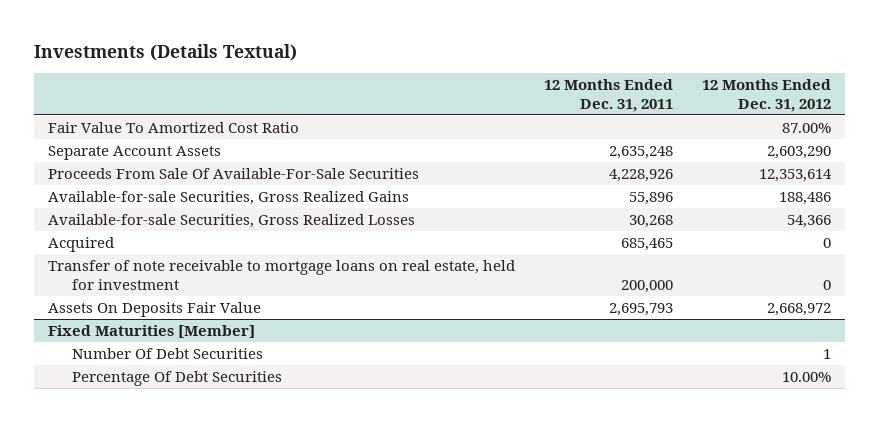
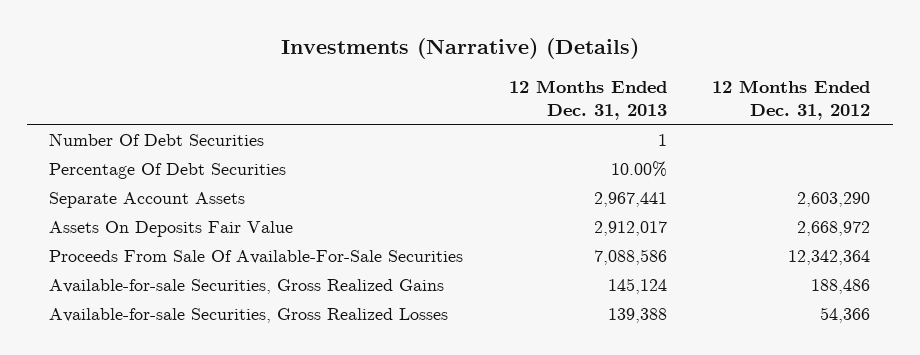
- Investments (Details Textual)
+ Investments (Narrative) (Details)
- | 12 Months Ended Dec. 31, 2011 | 12 Months Ended Dec. 31, 2012
+ | 12 Months Ended Dec. 31, 2013 | 12 Months Ended Dec. 31, 2012
- Fair Value To Amortized Cost Ratio | | 87.00%
+ Number Of Debt Securities | 1 |
+ Percentage Of Debt Securities | 10.00% |
- Proceeds From Sale Of Available-For-Sale Securities | 4,228,926 | 12,353,614
moved up: Assets On Deposits Fair Value | 2,912,017 | 2,668,972
+ Proceeds From Sale Of Available-For-Sale Securities | 7,088,586 | 12,342,364
- Acquired | 685,465 | 0
- Transfer of note receivable to mortgage loans on real estate, held for investment | 200,000 | 0
- Fixed Maturities [Member]
- Number Of Debt Securities | | 1
- Percentage Of Debt Securities | | 10.00%

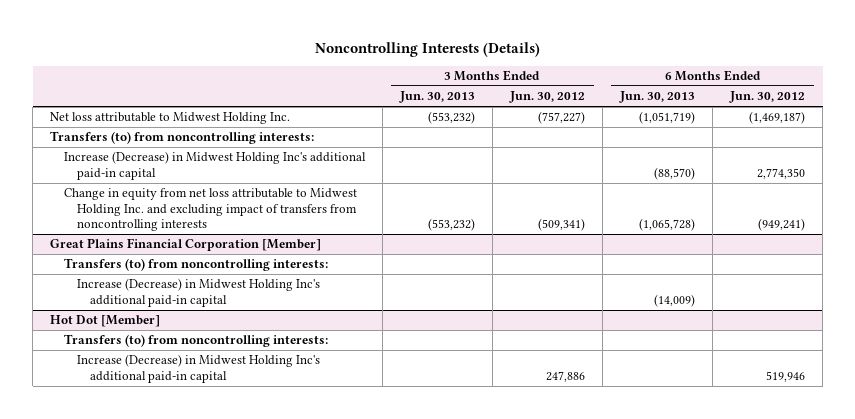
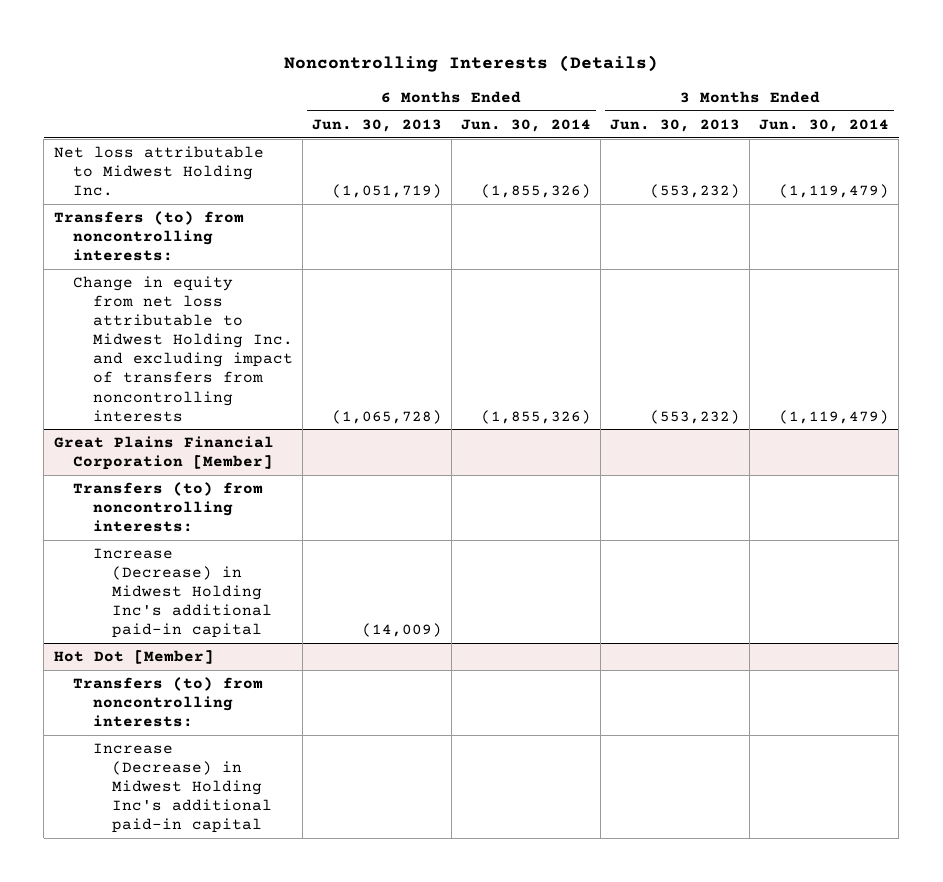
- | 3 Months Ended Jun. 30, 2013 | 3 Months Ended Jun. 30, 2012 | 6 Months Ended Jun. 30, 2013 | 6 Months Ended Jun. 30, 2012
+ | 6 Months Ended Jun. 30, 2013 | 6 Months Ended Jun. 30, 2014 | 3 Months Ended Jun. 30, 2013 | 3 Months Ended Jun. 30, 2014
- Increase (Decrease) in Midwest Holding Inc's additional paid-in capital | | | (88,570) | 2,774,350

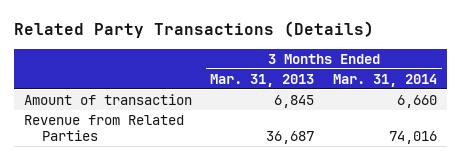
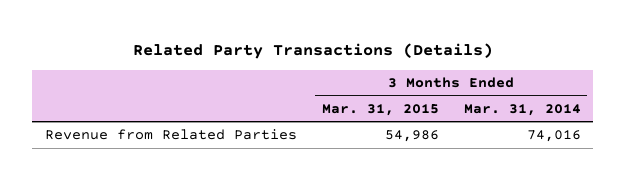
- | 3 Months Ended Mar. 31, 2013 | 3 Months Ended Mar. 31, 2014
+ | 3 Months Ended Mar. 31, 2015 | 3 Months Ended Mar. 31, 2014
- Amount of transaction | 6,845 | 6,660

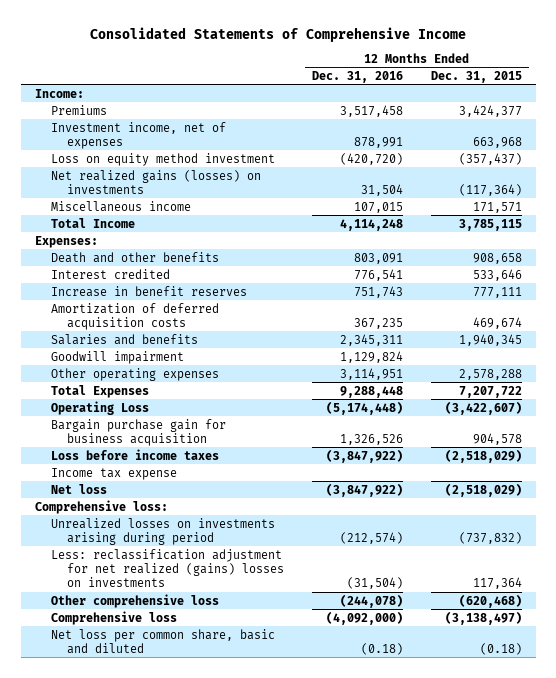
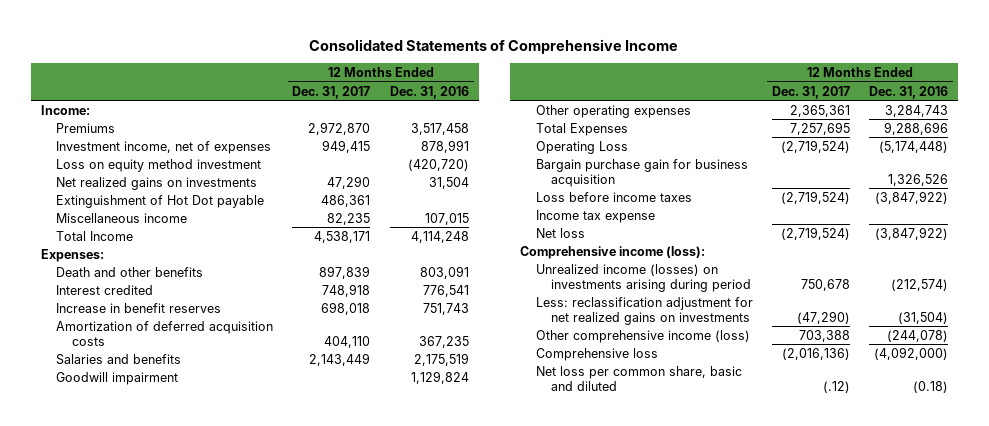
- | 12 Months Ended Dec. 31, 2016 | 12 Months Ended Dec. 31, 2015
+ | 12 Months Ended Dec. 31, 2017 | 12 Months Ended Dec. 31, 2016
- Net realized gains (losses) on investments | 31,504 | (117,364)
+ Net realized gains on investments | 47,290 | 31,504
+ Extinguishment of Hot Dot payable | 486,361 |
- Salaries and benefits | 2,345,311 | 1,940,345
+ Salaries and benefits | 2,143,449 | 2,175,519
- Other operating expenses | 3,114,951 | 2,578,288
- Total Expenses | 9,288,448 | 7,207,722
+ Other operating expenses | 2,365,361 | 3,284,743
+ Total Expenses | 7,257,695 | 9,288,696
- Comprehensive loss:
- Unrealized losses on investments arising during period | (212,574) | (737,832)
- Less: reclassification adjustment for net realized (gains) losses on investments | (31,504) | 117,364
- Other comprehensive loss | (244,078) | (620,468)
+ Comprehensive income (loss):
+ Unrealized income (losses) on investments arising during period | 750,678 | (212,574)
+ Less: reclassification adjustment for net realized gains on investments | (47,290) | (31,504)
+ Other comprehensive income (loss) | 703,388 | (244,078)

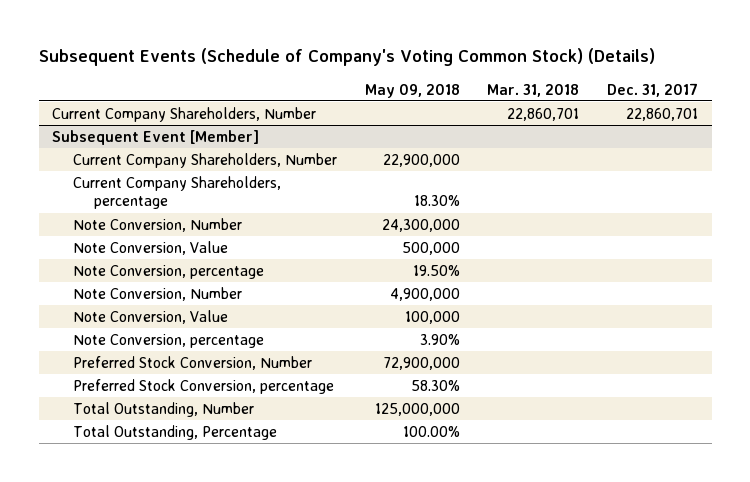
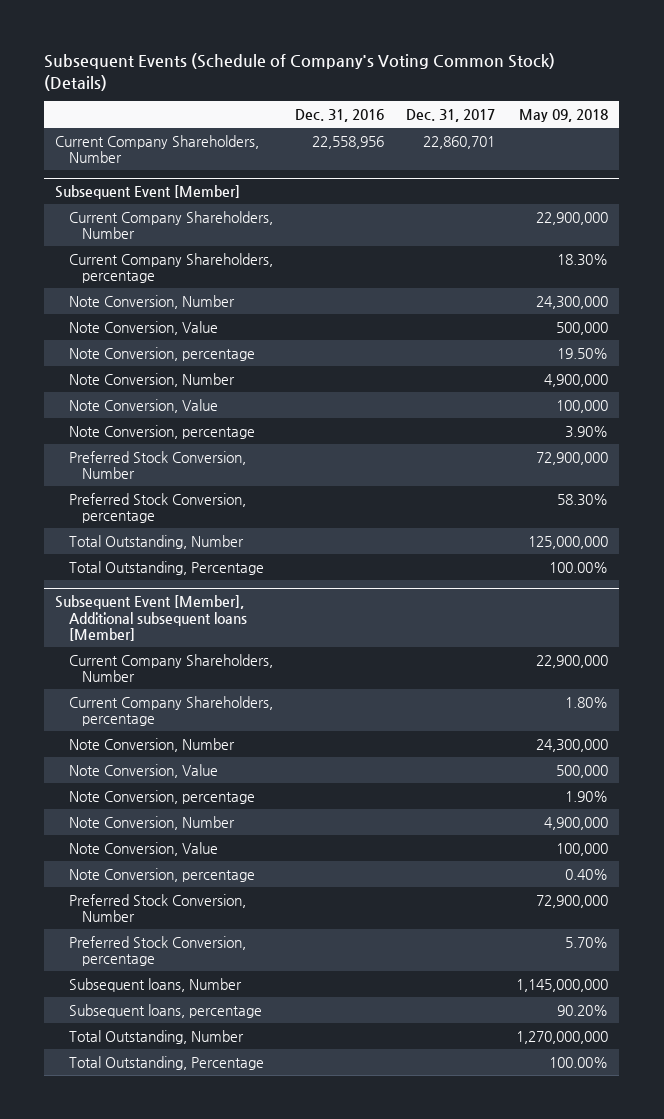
- | May 09, 2018 | Mar. 31, 2018 | Dec. 31, 2017
+ | Dec. 31, 2016 | Dec. 31, 2017 | May 09, 2018
+ Subsequent Event [Member], Additional subsequent loans [Member]
+ Current Company Shareholders, Number | | | 22,900,000
+ Current Company Shareholders, percentage | | | 1.80%
+ Note Conversion, Number | | | 24,300,000
+ Note Conversion, Value | | | 500,000
+ Note Conversion, percentage | | | 1.90%
+ Note Conversion, Number | | | 4,900,000
+ Note Conversion, Value | | | 100,000
+ Note Conversion, percentage | | | 0.40%
+ Preferred Stock Conversion, Number | | | 72,900,000
+ Preferred Stock Conversion, percentage | | | 5.70%
+ Subsequent loans, Number | | | 1,145,000,000
+ Subsequent loans, percentage | | | 90.20%
+ Total Outstanding, Number | | | 1,270,000,000
+ Total Outstanding, Percentage | | | 100.00%

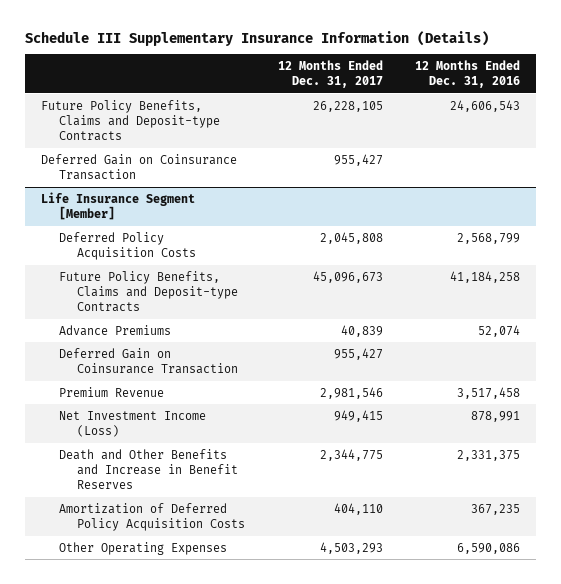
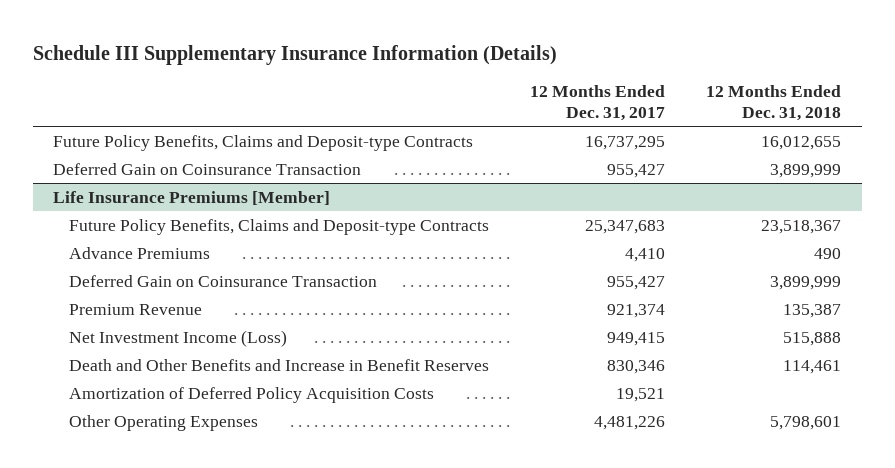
- | 12 Months Ended Dec. 31, 2017 | 12 Months Ended Dec. 31, 2016
+ | 12 Months Ended Dec. 31, 2017 | 12 Months Ended Dec. 31, 2018
- Future Policy Benefits, Claims and Deposit-type Contracts | 26,228,105 | 24,606,543
+ Future Policy Benefits, Claims and Deposit-type Contracts | 16,737,295 | 16,012,655
- Life Insurance Segment [Member]
- Deferred Policy Acquisition Costs | 2,045,808 | 2,568,799
- Future Policy Benefits, Claims and Deposit-type Contracts | 45,096,673 | 41,184,258
- Advance Premiums | 40,839 | 52,074
+ Life Insurance Premiums [Member]
+ Future Policy Benefits, Claims and Deposit-type Contracts | 25,347,683 | 23,518,367
+ Advance Premiums | 4,410 | 490
- Premium Revenue | 2,981,546 | 3,517,458
+ Premium Revenue | 921,374 | 135,387
- Death and Other Benefits and Increase in Benefit Reserves | 2,344,775 | 2,331,375
- Amortization of Deferred Policy Acquisition Costs | 404,110 | 367,235
- Other Operating Expenses | 4,503,293 | 6,590,086
+ Death and Other Benefits and Increase in Benefit Reserves | 830,346 | 114,461
+ Amortization of Deferred Policy Acquisition Costs | 19,521 |
+ Other Operating Expenses | 4,481,226 | 5,798,601

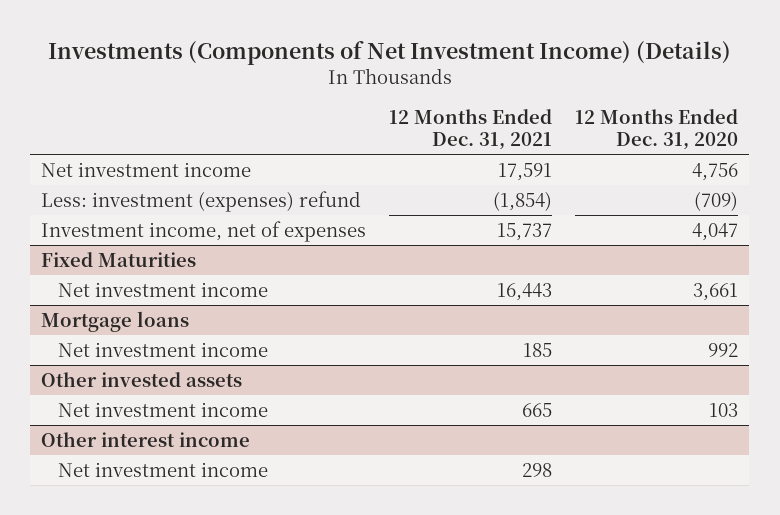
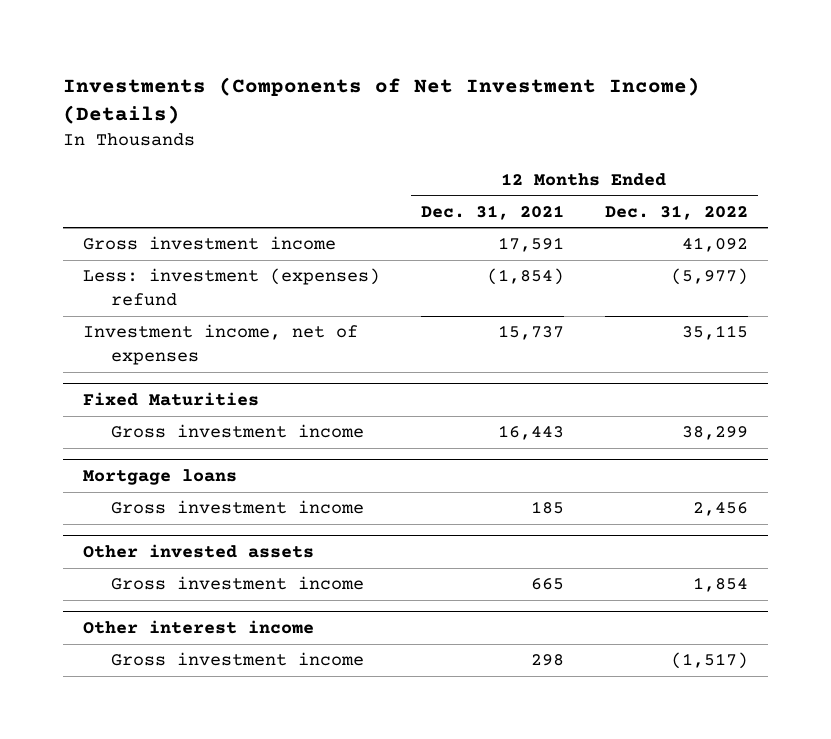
- | 12 Months Ended Dec. 31, 2021 | 12 Months Ended Dec. 31, 2020
+ | 12 Months Ended Dec. 31, 2021 | 12 Months Ended Dec. 31, 2022
- Net investment income | 17,591 | 4,756
+ Gross investment income | 17,591 | 41,092
@ Fixed Maturities
- Net investment income | 16,443 | 3,661
+ Gross investment income | 16,443 | 38,299
@ Mortgage loans
- Net investment income | 185 | 992
+ Gross investment income | 185 | 2,456
@ Other invested assets
- Net investment income | 665 | 103
+ Gross investment income | 665 | 1,854
@ Other interest income
- Net investment income | 298 |
+ Gross investment income | 298 | (1,517)

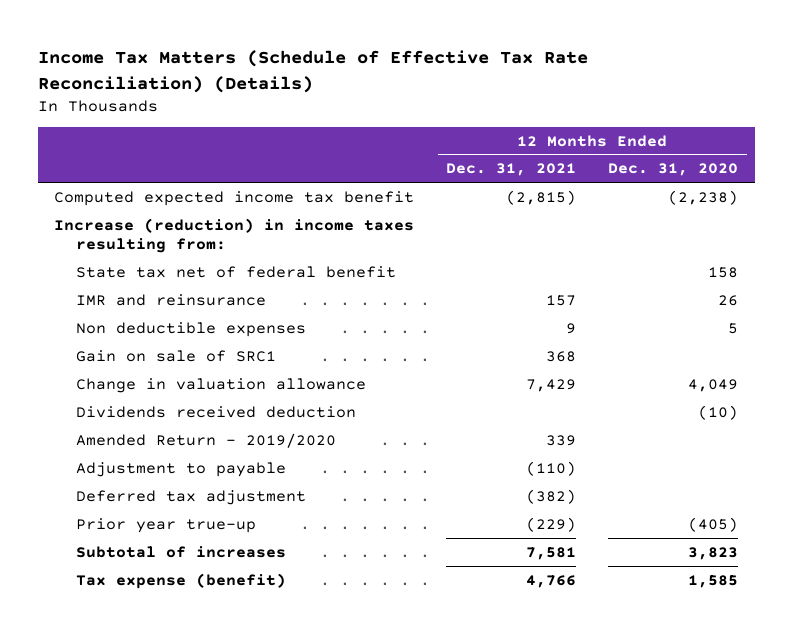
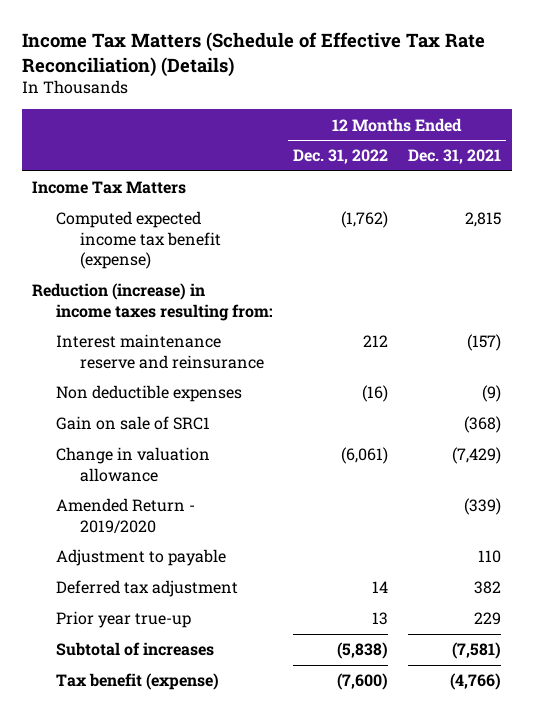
- | 12 Months Ended Dec. 31, 2021 | 12 Months Ended Dec. 31, 2020
+ | 12 Months Ended Dec. 31, 2022 | 12 Months Ended Dec. 31, 2021
- Computed expected income tax benefit | (2,815) | (2,238)
- Increase (reduction) in income taxes resulting from:
- State tax net of federal benefit | | 158
- IMR and reinsurance | 157 | 26
- Non deductible expenses | 9 | 5
- Gain on sale of SRC1 | 368 |
- Change in valuation allowance | 7,429 | 4,049
- Dividends received deduction | | (10)
- Amended Return - 2019/2020 | 339 |
- Adjustment to payable | (110) |
- Deferred tax adjustment | (382) |
- Prior year true-up | (229) | (405)
- Subtotal of increases | 7,581 | 3,823
- Tax expense (benefit) | 4,766 | 1,585
+ Income Tax Matters
+ Computed expected income tax benefit (expense) | (1,762) | 2,815
+ Reduction (increase) in income taxes resulting from:
+ Interest maintenance reserve and reinsurance | 212 | (157)
+ Non deductible expenses | (16) | (9)
+ Gain on sale of SRC1 | | (368)
+ Change in valuation allowance | (6,061) | (7,429)
+ Amended Return - 2019/2020 | | (339)
+ Adjustment to payable | | 110
+ Deferred tax adjustment | 14 | 382
+ Prior year true-up | 13 | 229
+ Subtotal of increases | (5,838) | (7,581)
+ Tax benefit (expense) | (7,600) | (4,766)

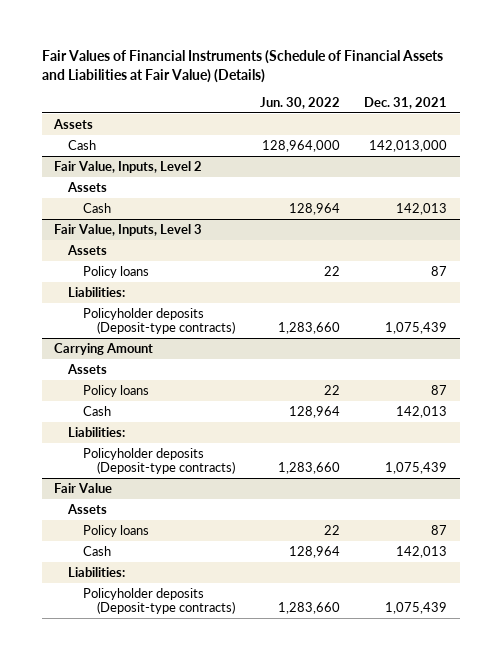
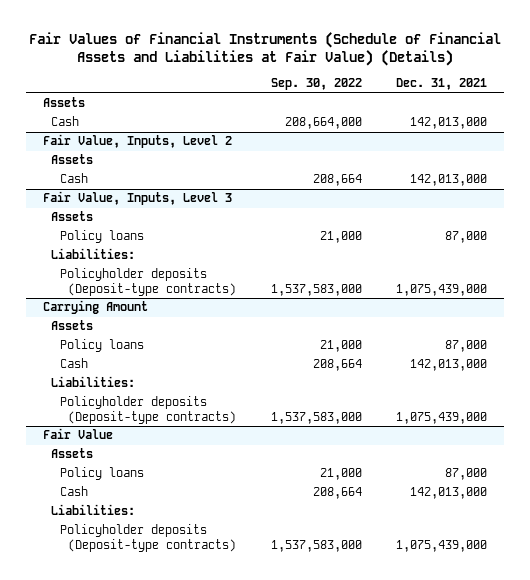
- | Jun. 30, 2022 | Dec. 31, 2021
+ | Sep. 30, 2022 | Dec. 31, 2021
@ Fair Value, Inputs, Level 2
- Cash | 128,964 | 142,013
+ Cash | 208,664 | 142,013,000
@ Fair Value, Inputs, Level 3
- Policy loans | 22 | 87
+ Policy loans | 21,000 | 87,000
- Policyholder deposits (Deposit-type contracts) | 1,283,660 | 1,075,439
+ Policyholder deposits (Deposit-type contracts) | 1,537,583,000 | 1,075,439,000
@ Carrying Amount
- Policy loans | 22 | 87
- Cash | 128,964 | 142,013
+ Policy loans | 21,000 | 87,000
+ Cash | 208,664 | 142,013,000
- Policyholder deposits (Deposit-type contracts) | 1,283,660 | 1,075,439
+ Policyholder deposits (Deposit-type contracts) | 1,537,583,000 | 1,075,439,000
@ Fair Value
- Policy loans | 22 | 87
- Cash | 128,964 | 142,013
+ Policy loans | 21,000 | 87,000
+ Cash | 208,664 | 142,013,000
- Policyholder deposits (Deposit-type contracts) | 1,283,660 | 1,075,439
+ Policyholder deposits (Deposit-type contracts) | 1,537,583,000 | 1,075,439,000

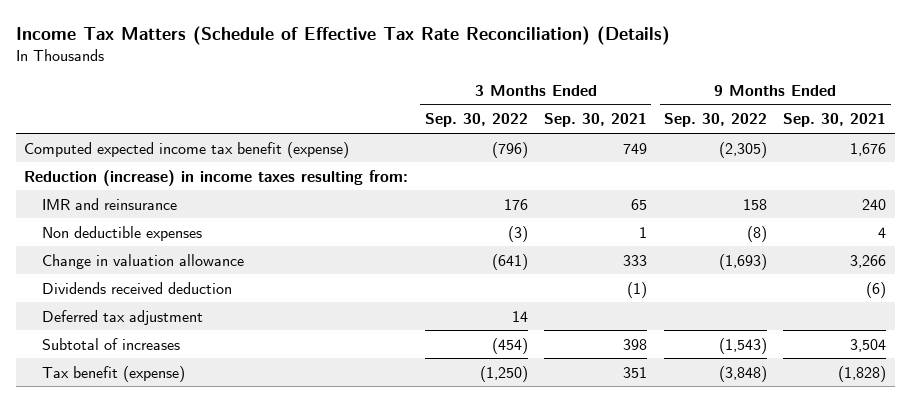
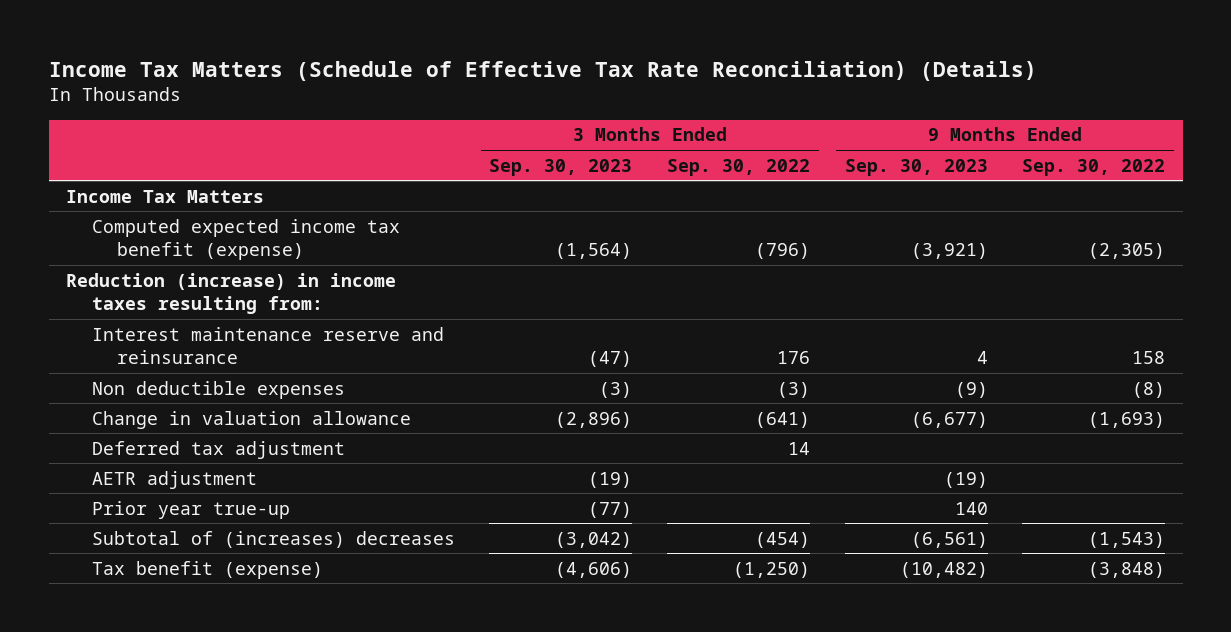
- | 3 Months Ended Sep. 30, 2022 | 3 Months Ended Sep. 30, 2021 | 9 Months Ended Sep. 30, 2022 | 9 Months Ended Sep. 30, 2021
+ | 3 Months Ended Sep. 30, 2023 | 3 Months Ended Sep. 30, 2022 | 9 Months Ended Sep. 30, 2023 | 9 Months Ended Sep. 30, 2022
+ Income Tax Matters
- IMR and reinsurance | 176 | 65 | 158 | 240
+ Interest maintenance reserve and reinsurance | (47) | 176 | 4 | 158
- Dividends received deduction | | (1) | | (6)
- Subtotal of increases | (454) | 398 | (1,543) | 3,504
+ AETR adjustment | (19) | | (19) |
+ Prior year true-up | (77) | | 140 |
+ Subtotal of (increases) decreases | (3,042) | (454) | (6,561) | (1,543)

